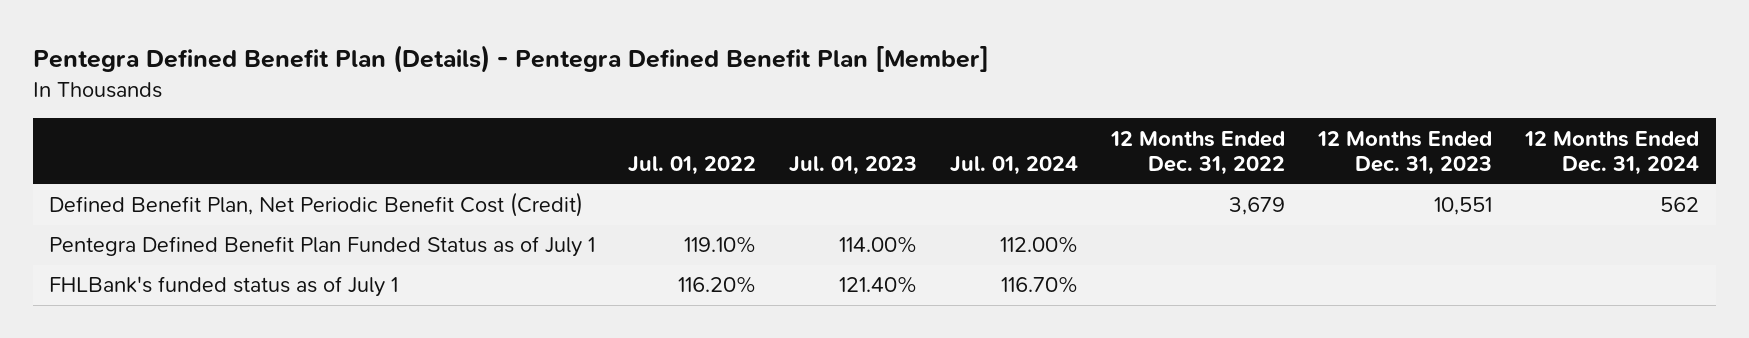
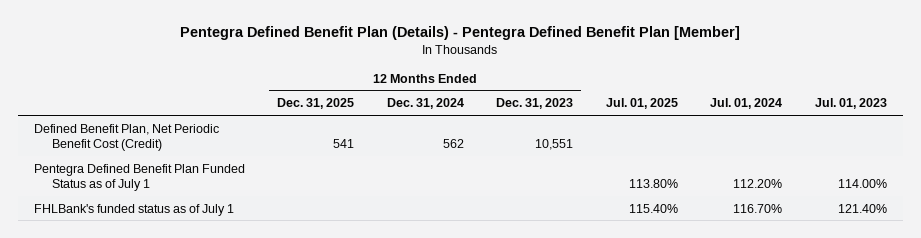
- | Jul. 01, 2022 | Jul. 01, 2023 | Jul. 01, 2024 | 12 Months Ended Dec. 31, 2022 | 12 Months Ended Dec. 31, 2023 | 12 Months Ended Dec. 31, 2024
+ | 12 Months Ended Dec. 31, 2025 | 12 Months Ended Dec. 31, 2024 | 12 Months Ended Dec. 31, 2023 | Jul. 01, 2025 | Jul. 01, 2024 | Jul. 01, 2023
- Pentegra Defined Benefit Plan Funded Status as of July 1 | 119.10% | 114.00% | 112.00% | | |
+ Pentegra Defined Benefit Plan Funded Status as of July 1 | | | | 113.80% | 112.20% | 114.00%

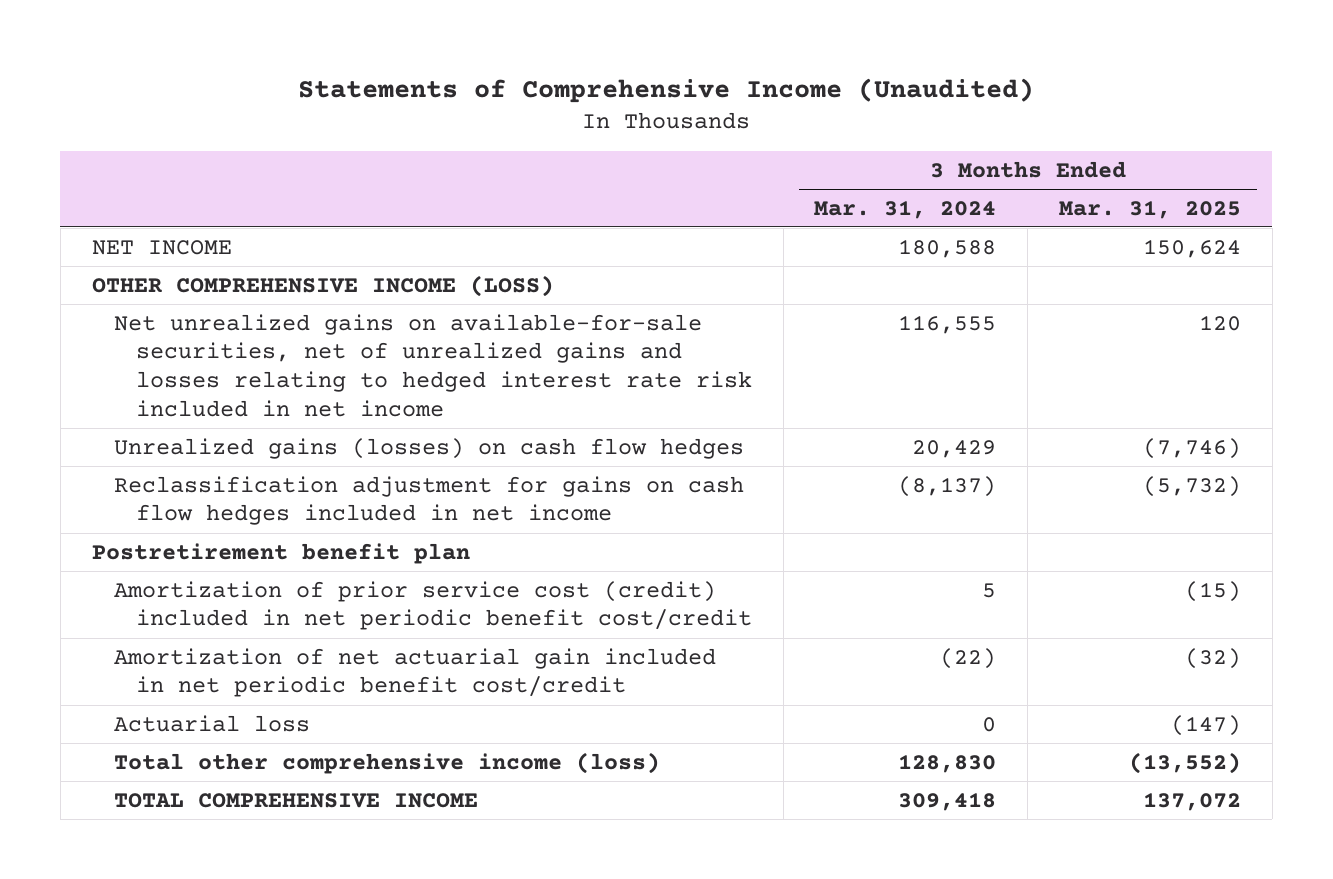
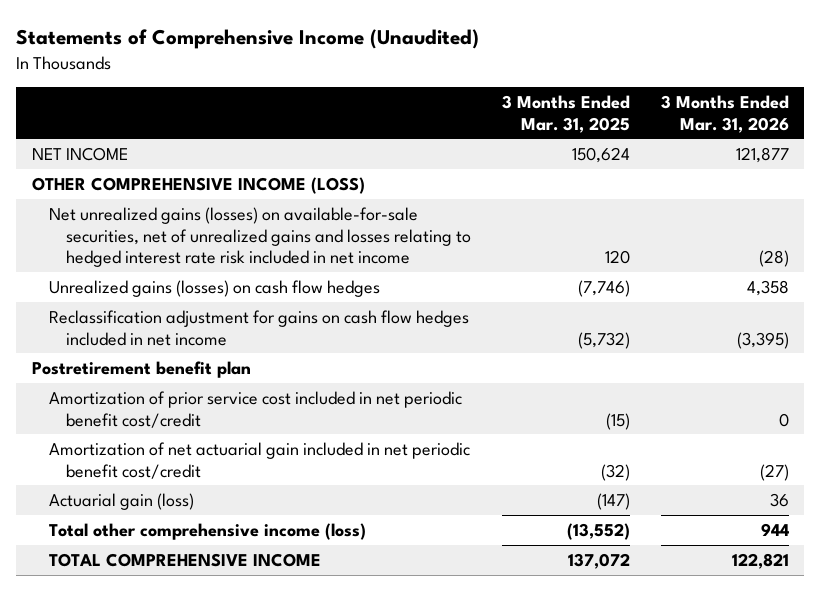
- | 3 Months Ended Mar. 31, 2024 | 3 Months Ended Mar. 31, 2025
+ | 3 Months Ended Mar. 31, 2025 | 3 Months Ended Mar. 31, 2026
- Net unrealized gains on available-for-sale securities, net of unrealized gains and losses relating to hedged interest rate risk included in net income | 116,555 | 120
+ Net unrealized gains (losses) on available-for-sale securities, net of unrealized gains and losses relating to hedged interest rate risk included in net income | 120 | (28)
- Amortization of prior service cost (credit) included in net periodic benefit cost/credit | 5 | (15)
+ Amortization of prior service cost included in net periodic benefit cost/credit | (15) | 0
- Actuarial loss | 0 | (147)
+ Actuarial gain (loss) | (147) | 36

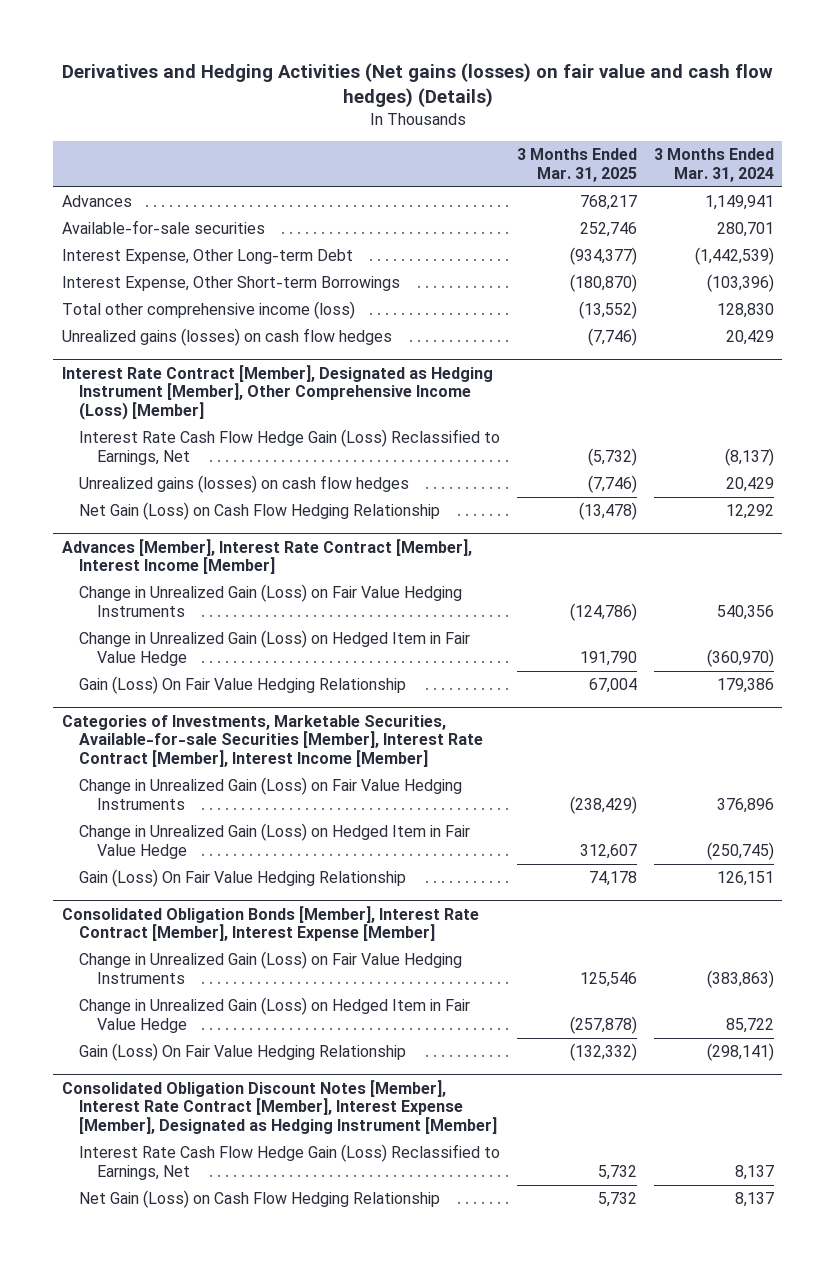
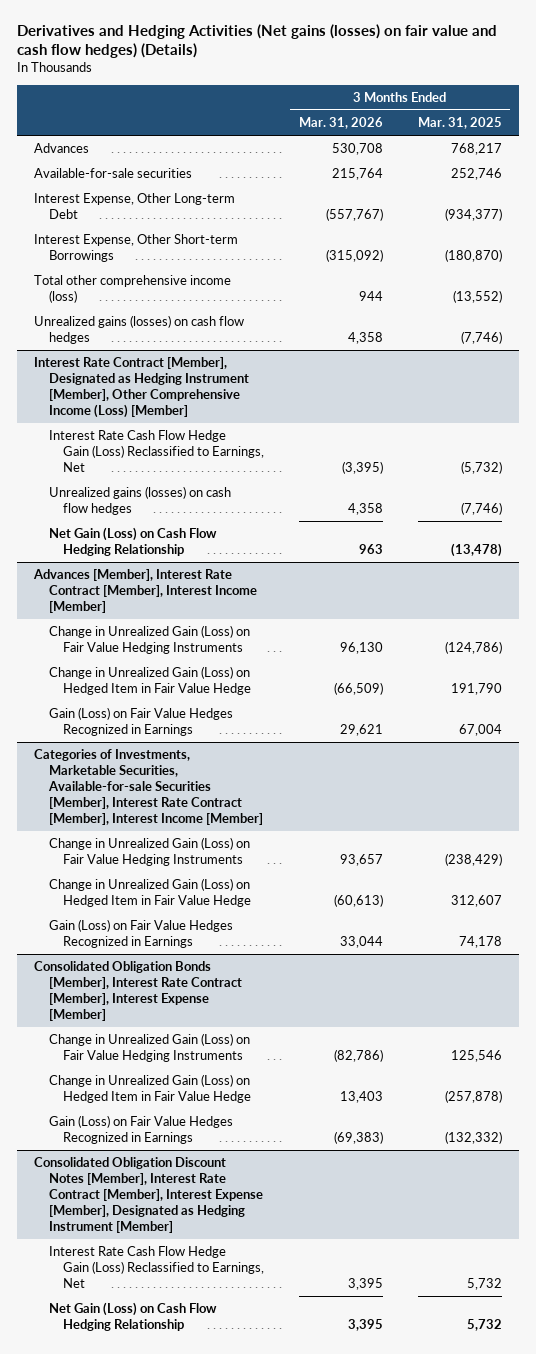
- | 3 Months Ended Mar. 31, 2025 | 3 Months Ended Mar. 31, 2024
+ | 3 Months Ended Mar. 31, 2026 | 3 Months Ended Mar. 31, 2025
@ Advances [Member], Interest Rate Contract [Member], Interest Income [Member]
- Gain (Loss) On Fair Value Hedging Relationship | 67,004 | 179,386
+ Gain (Loss) on Fair Value Hedges Recognized in Earnings | 29,621 | 67,004
@ Categories of Investments, Marketable Securities, Available-for-sale Securities [Member], Interest Rate Contract [Member], Interest Income [Member]
- Gain (Loss) On Fair Value Hedging Relationship | 74,178 | 126,151
+ Gain (Loss) on Fair Value Hedges Recognized in Earnings | 33,044 | 74,178
@ Consolidated Obligation Bonds [Member], Interest Rate Contract [Member], Interest Expense [Member]
- Gain (Loss) On Fair Value Hedging Relationship | (132,332) | (298,141)
+ Gain (Loss) on Fair Value Hedges Recognized in Earnings | (69,383) | (132,332)

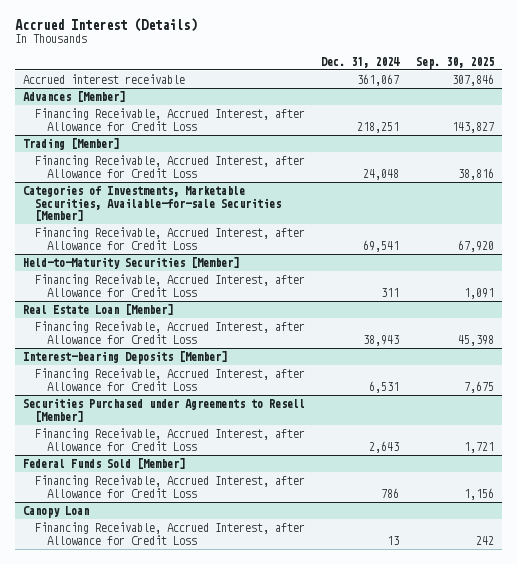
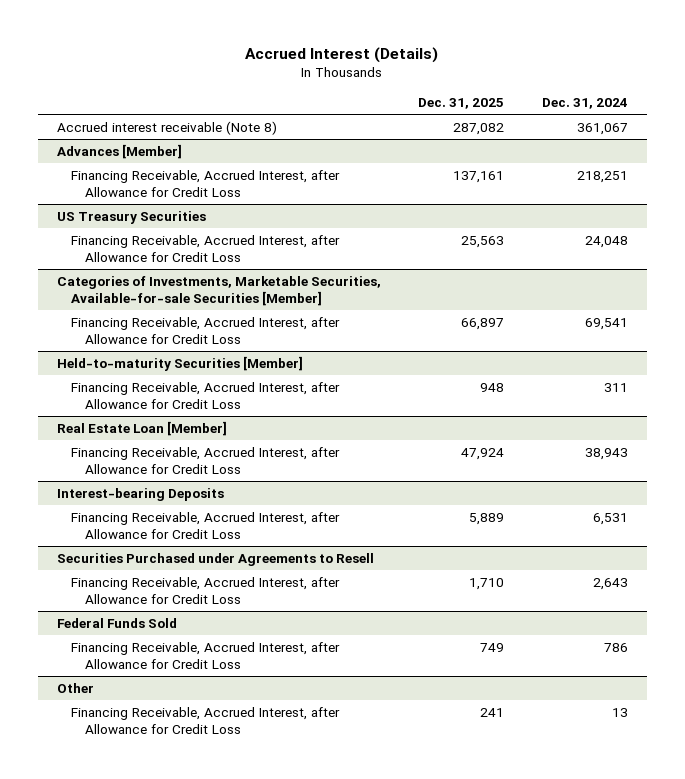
- | Dec. 31, 2024 | Sep. 30, 2025
+ | Dec. 31, 2025 | Dec. 31, 2024
- Accrued interest receivable | 361,067 | 307,846
+ Accrued interest receivable (Note 8) | 287,082 | 361,067
- Trading [Member]
+ US Treasury Securities
- Held-to-Maturity Securities [Member]
+ Held-to-maturity Securities [Member]
- Interest-bearing Deposits [Member]
+ Interest-bearing Deposits
- Securities Purchased under Agreements to Resell [Member]
+ Securities Purchased under Agreements to Resell
- Federal Funds Sold [Member]
+ Federal Funds Sold
- Canopy Loan
+ Other

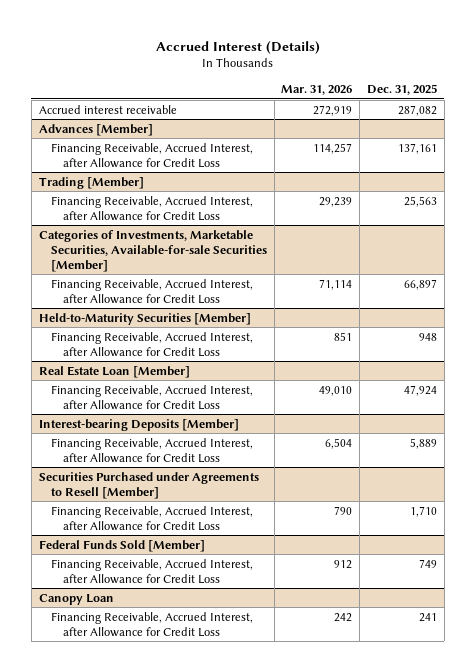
- | Dec. 31, 2025 | Dec. 31, 2024
+ | Mar. 31, 2026 | Dec. 31, 2025
- Accrued interest receivable (Note 8) | 287,082 | 361,067
+ Accrued interest receivable | 272,919 | 287,082
- US Treasury Securities
+ Trading [Member]
- Held-to-maturity Securities [Member]
+ Held-to-Maturity Securities [Member]
- Interest-bearing Deposits
+ Interest-bearing Deposits [Member]
- Securities Purchased under Agreements to Resell
+ Securities Purchased under Agreements to Resell [Member]
- Federal Funds Sold
+ Federal Funds Sold [Member]
- Other
+ Canopy Loan

